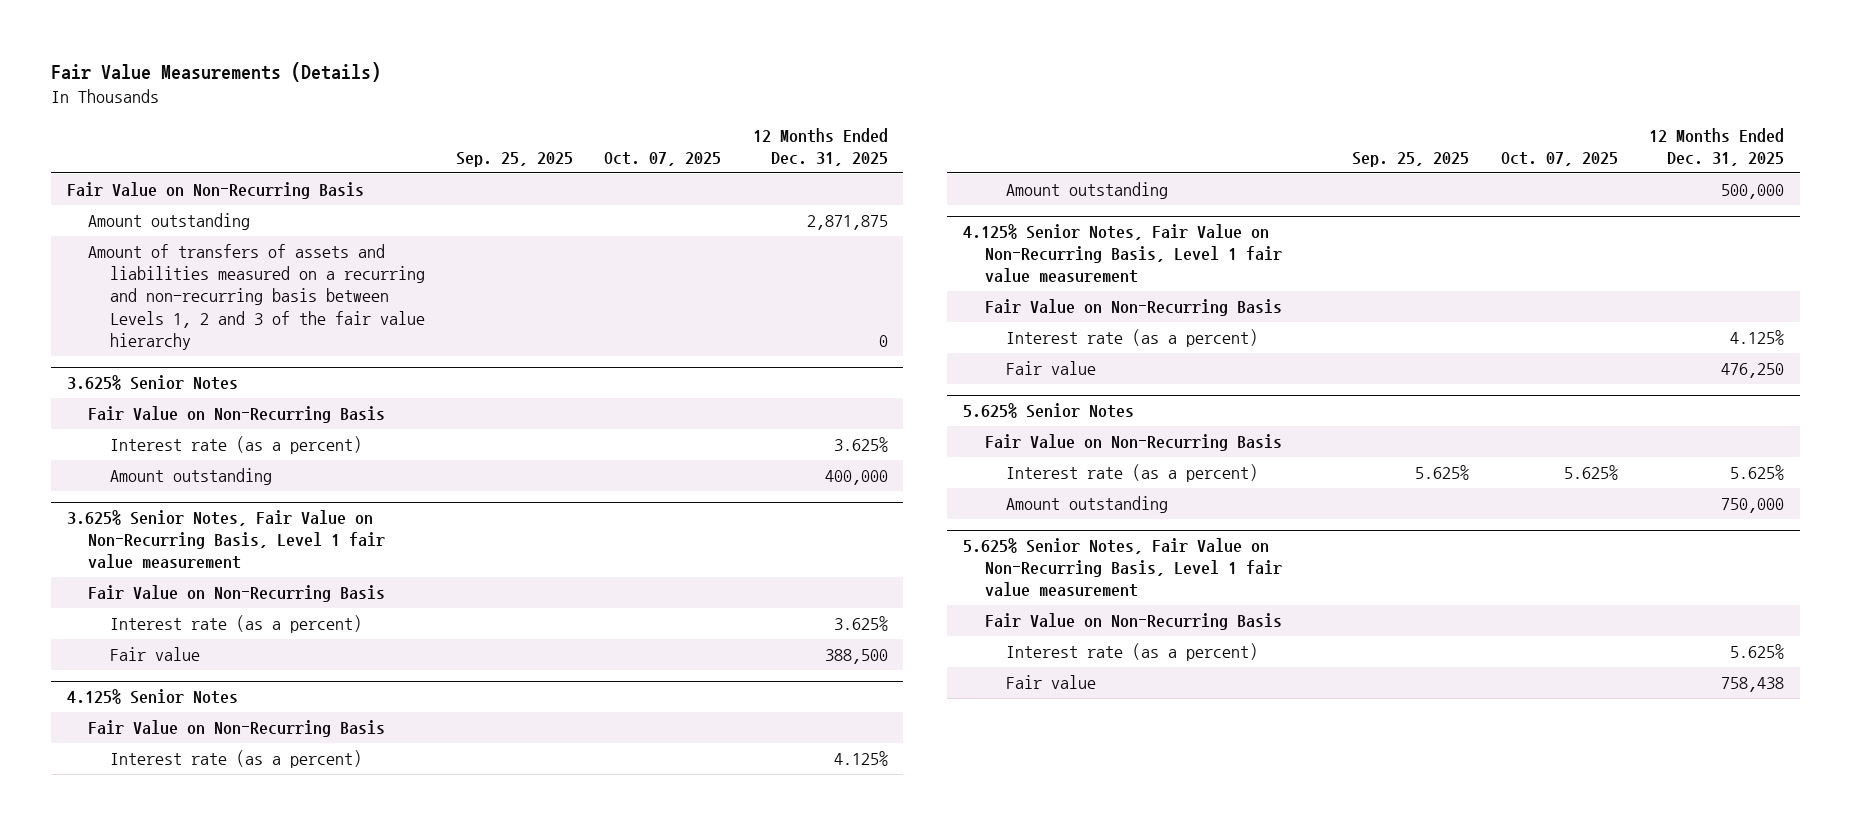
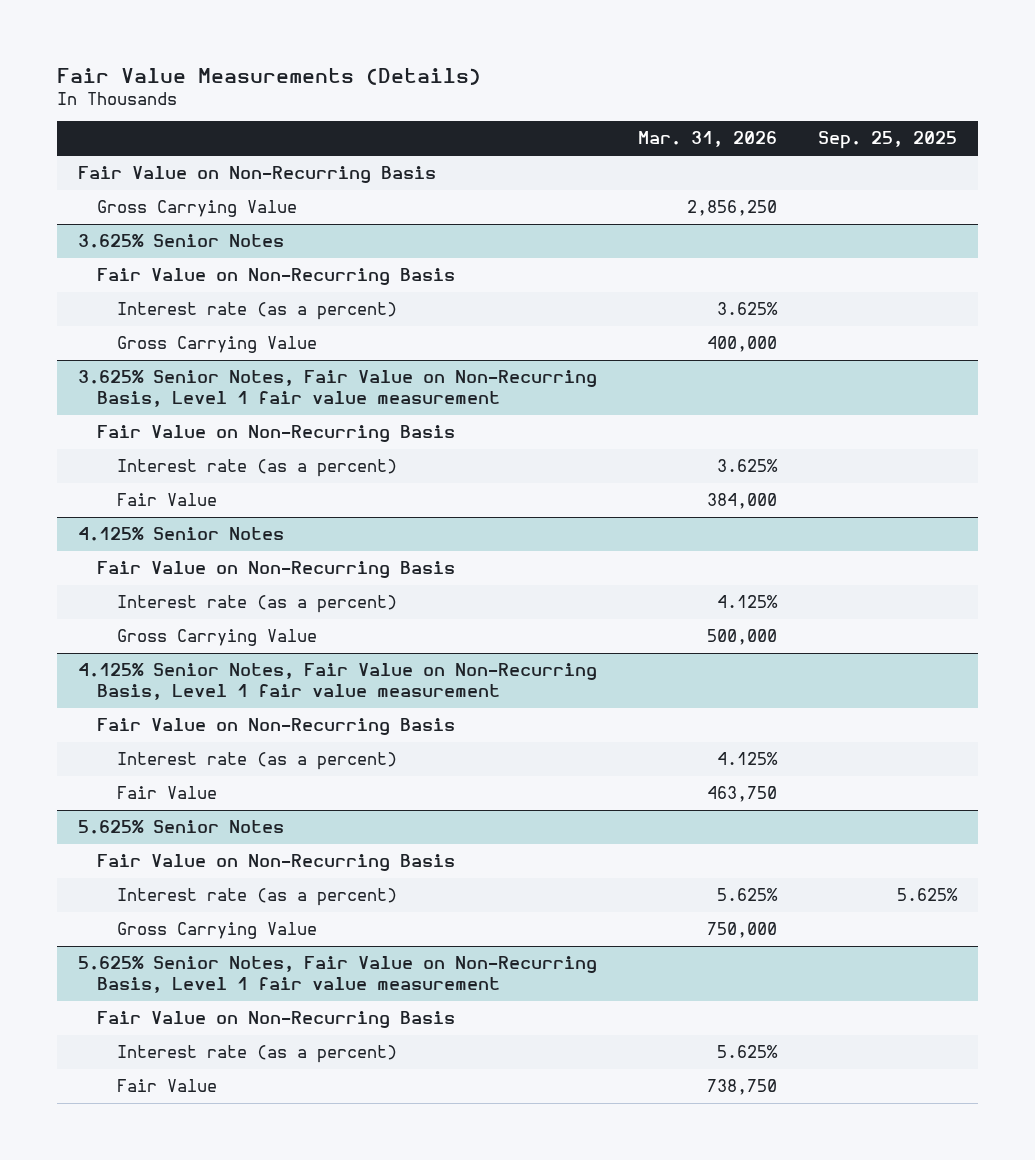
- | Sep. 25, 2025 | Oct. 07, 2025 | 12 Months Ended Dec. 31, 2025
+ | Mar. 31, 2026 | Sep. 25, 2025
- Amount outstanding | | | 2,871,875
- Amount of transfers of assets and liabilities measured on a recurring and non-recurring basis between Levels 1, 2 and 3 of the fair value hierarchy | | | 0
+ Gross Carrying Value | 2,856,250 |
@ 3.625% Senior Notes
- Amount outstanding | | | 400,000
+ Gross Carrying Value | 400,000 |
@ 3.625% Senior Notes, Fair Value on Non-Recurring Basis, Level 1 fair value measurement
- Fair value | | | 388,500
+ Fair Value | 384,000 |
@ 4.125% Senior Notes
- Amount outstanding | | | 500,000
+ Gross Carrying Value | 500,000 |
@ 4.125% Senior Notes, Fair Value on Non-Recurring Basis, Level 1 fair value measurement
- Fair value | | | 476,250
+ Fair Value | 463,750 |
@ 5.625% Senior Notes
- Amount outstanding | | | 750,000
+ Gross Carrying Value | 750,000 |
@ 5.625% Senior Notes, Fair Value on Non-Recurring Basis, Level 1 fair value measurement
- Fair value | | | 758,438
+ Fair Value | 738,750 |

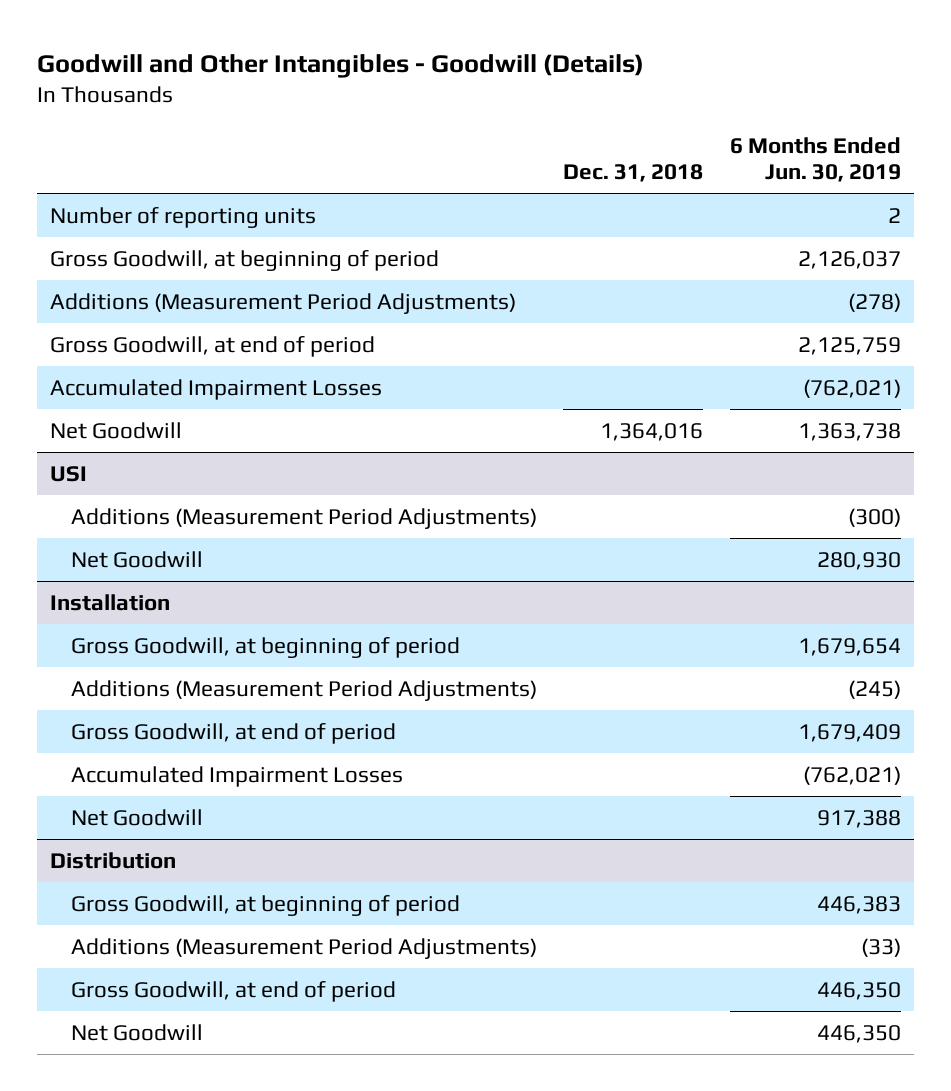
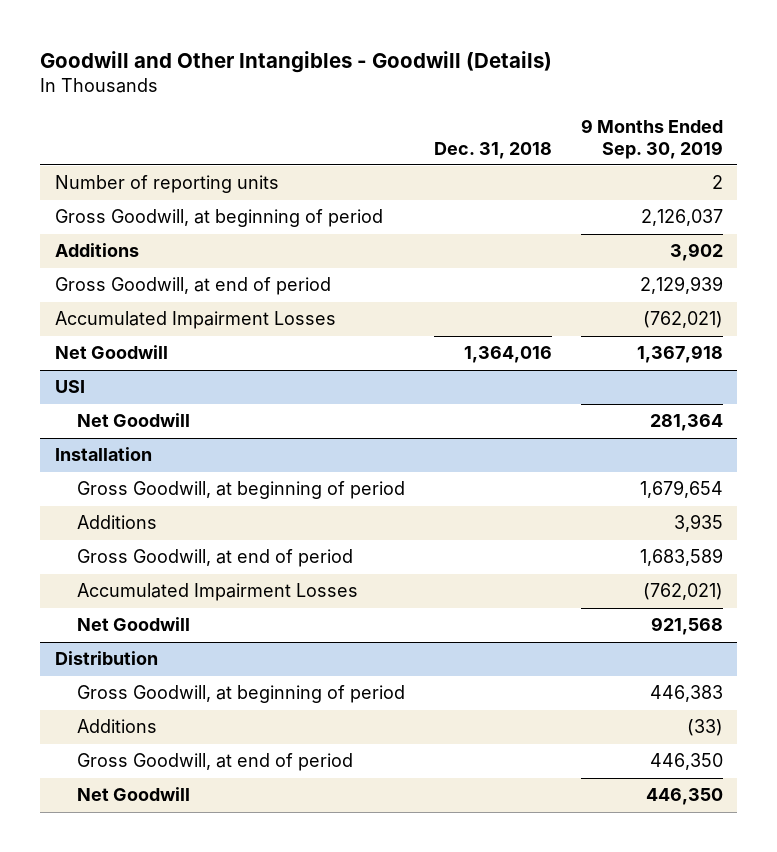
- | Dec. 31, 2018 | 6 Months Ended Jun. 30, 2019
+ | Dec. 31, 2018 | 9 Months Ended Sep. 30, 2019
- Additions (Measurement Period Adjustments) | | (278)
+ Additions | | 3,902
@ USI
- Additions (Measurement Period Adjustments) | | (300)
@ Installation
- Additions (Measurement Period Adjustments) | | (245)
+ Additions | | 3,935
@ Distribution
- Additions (Measurement Period Adjustments) | | (33)
+ Additions | | (33)

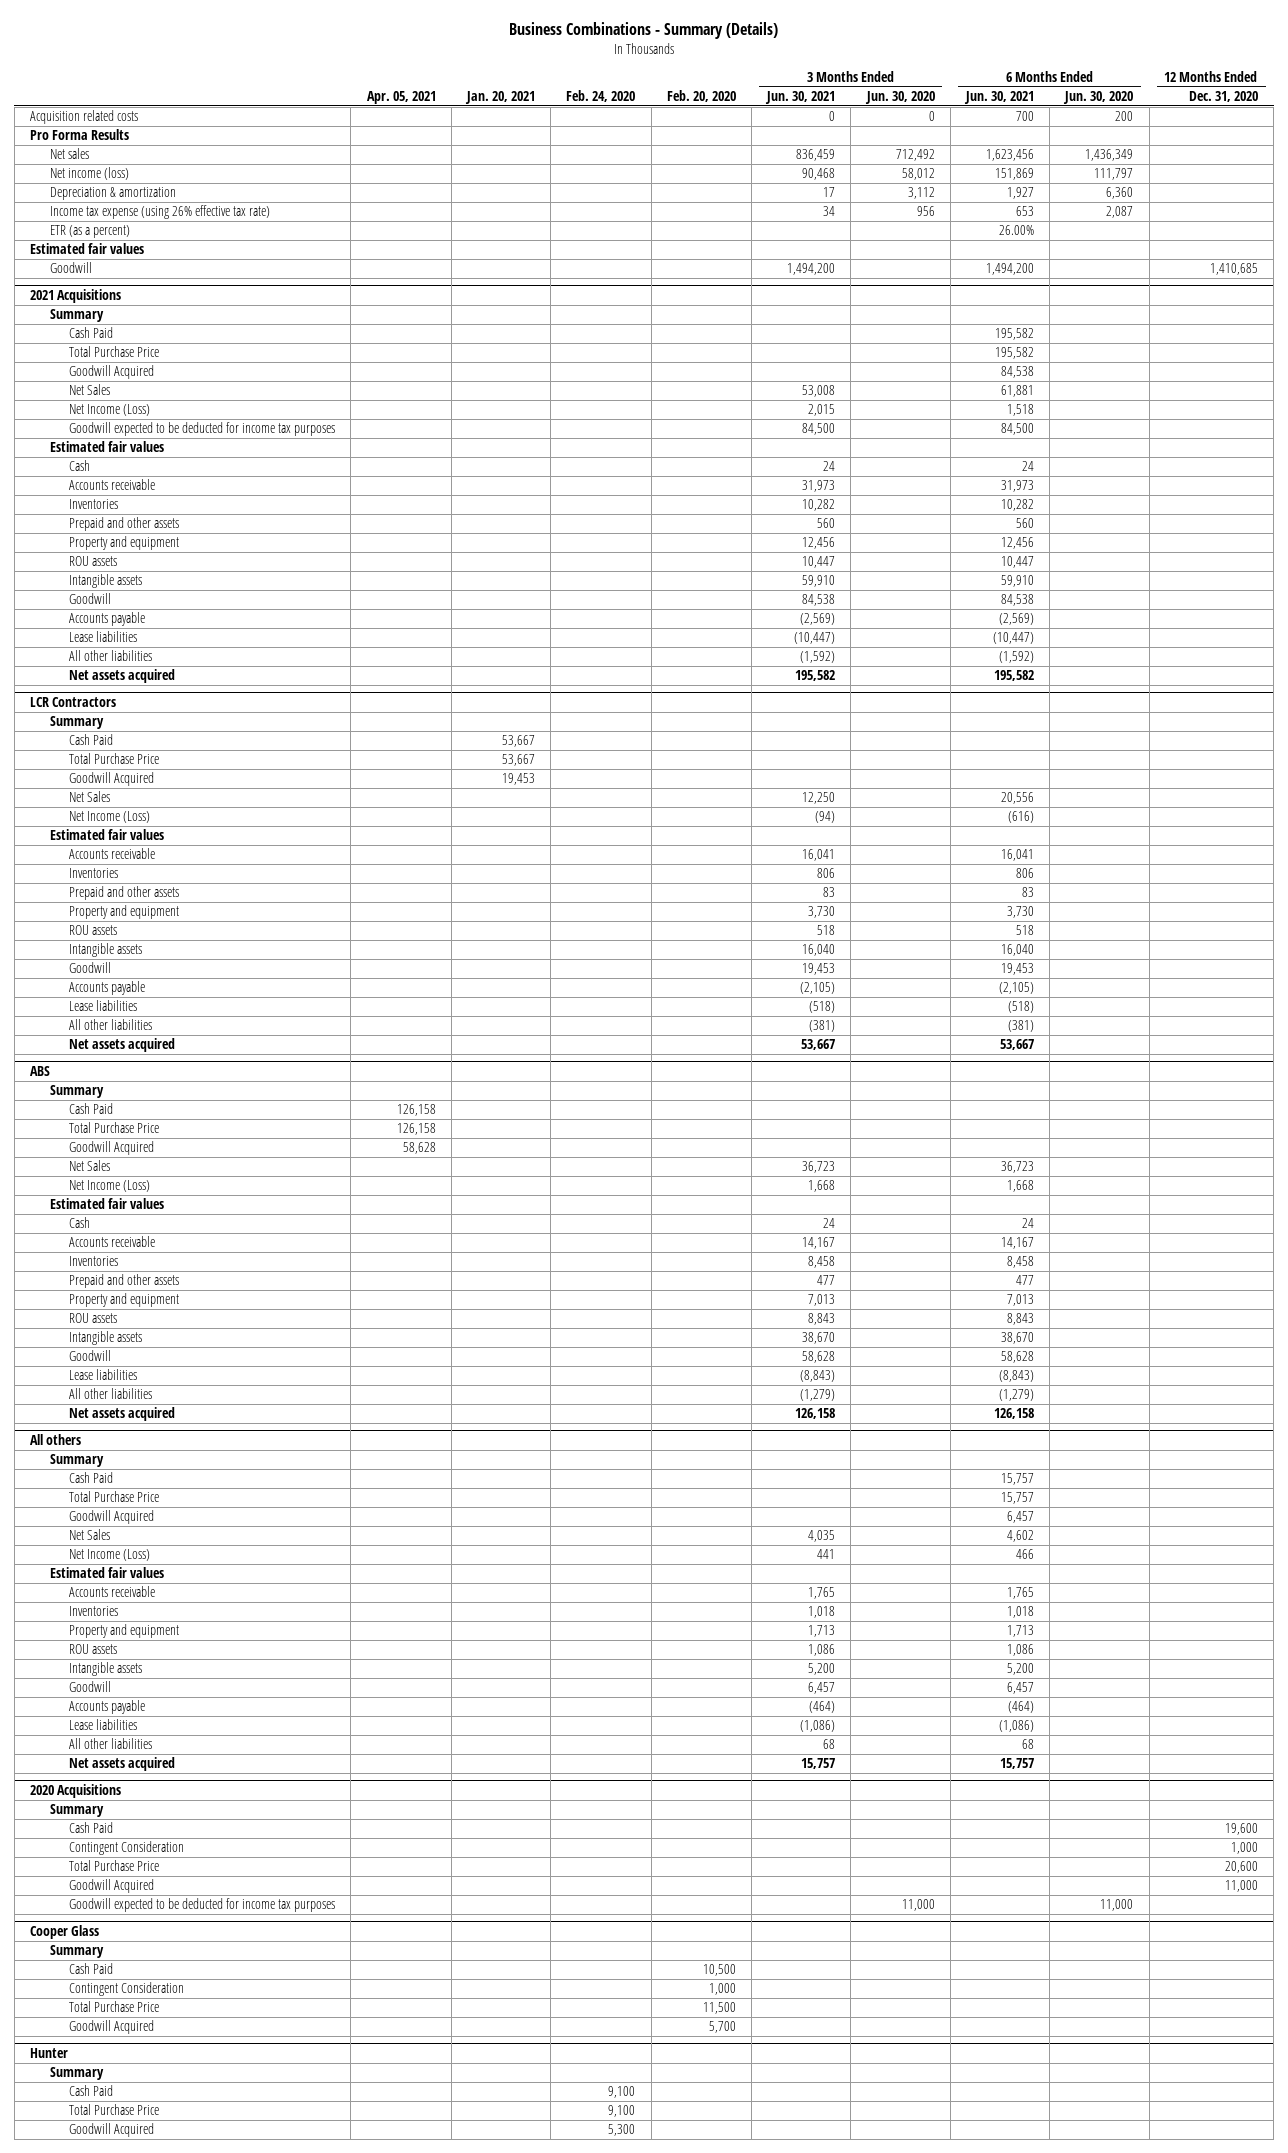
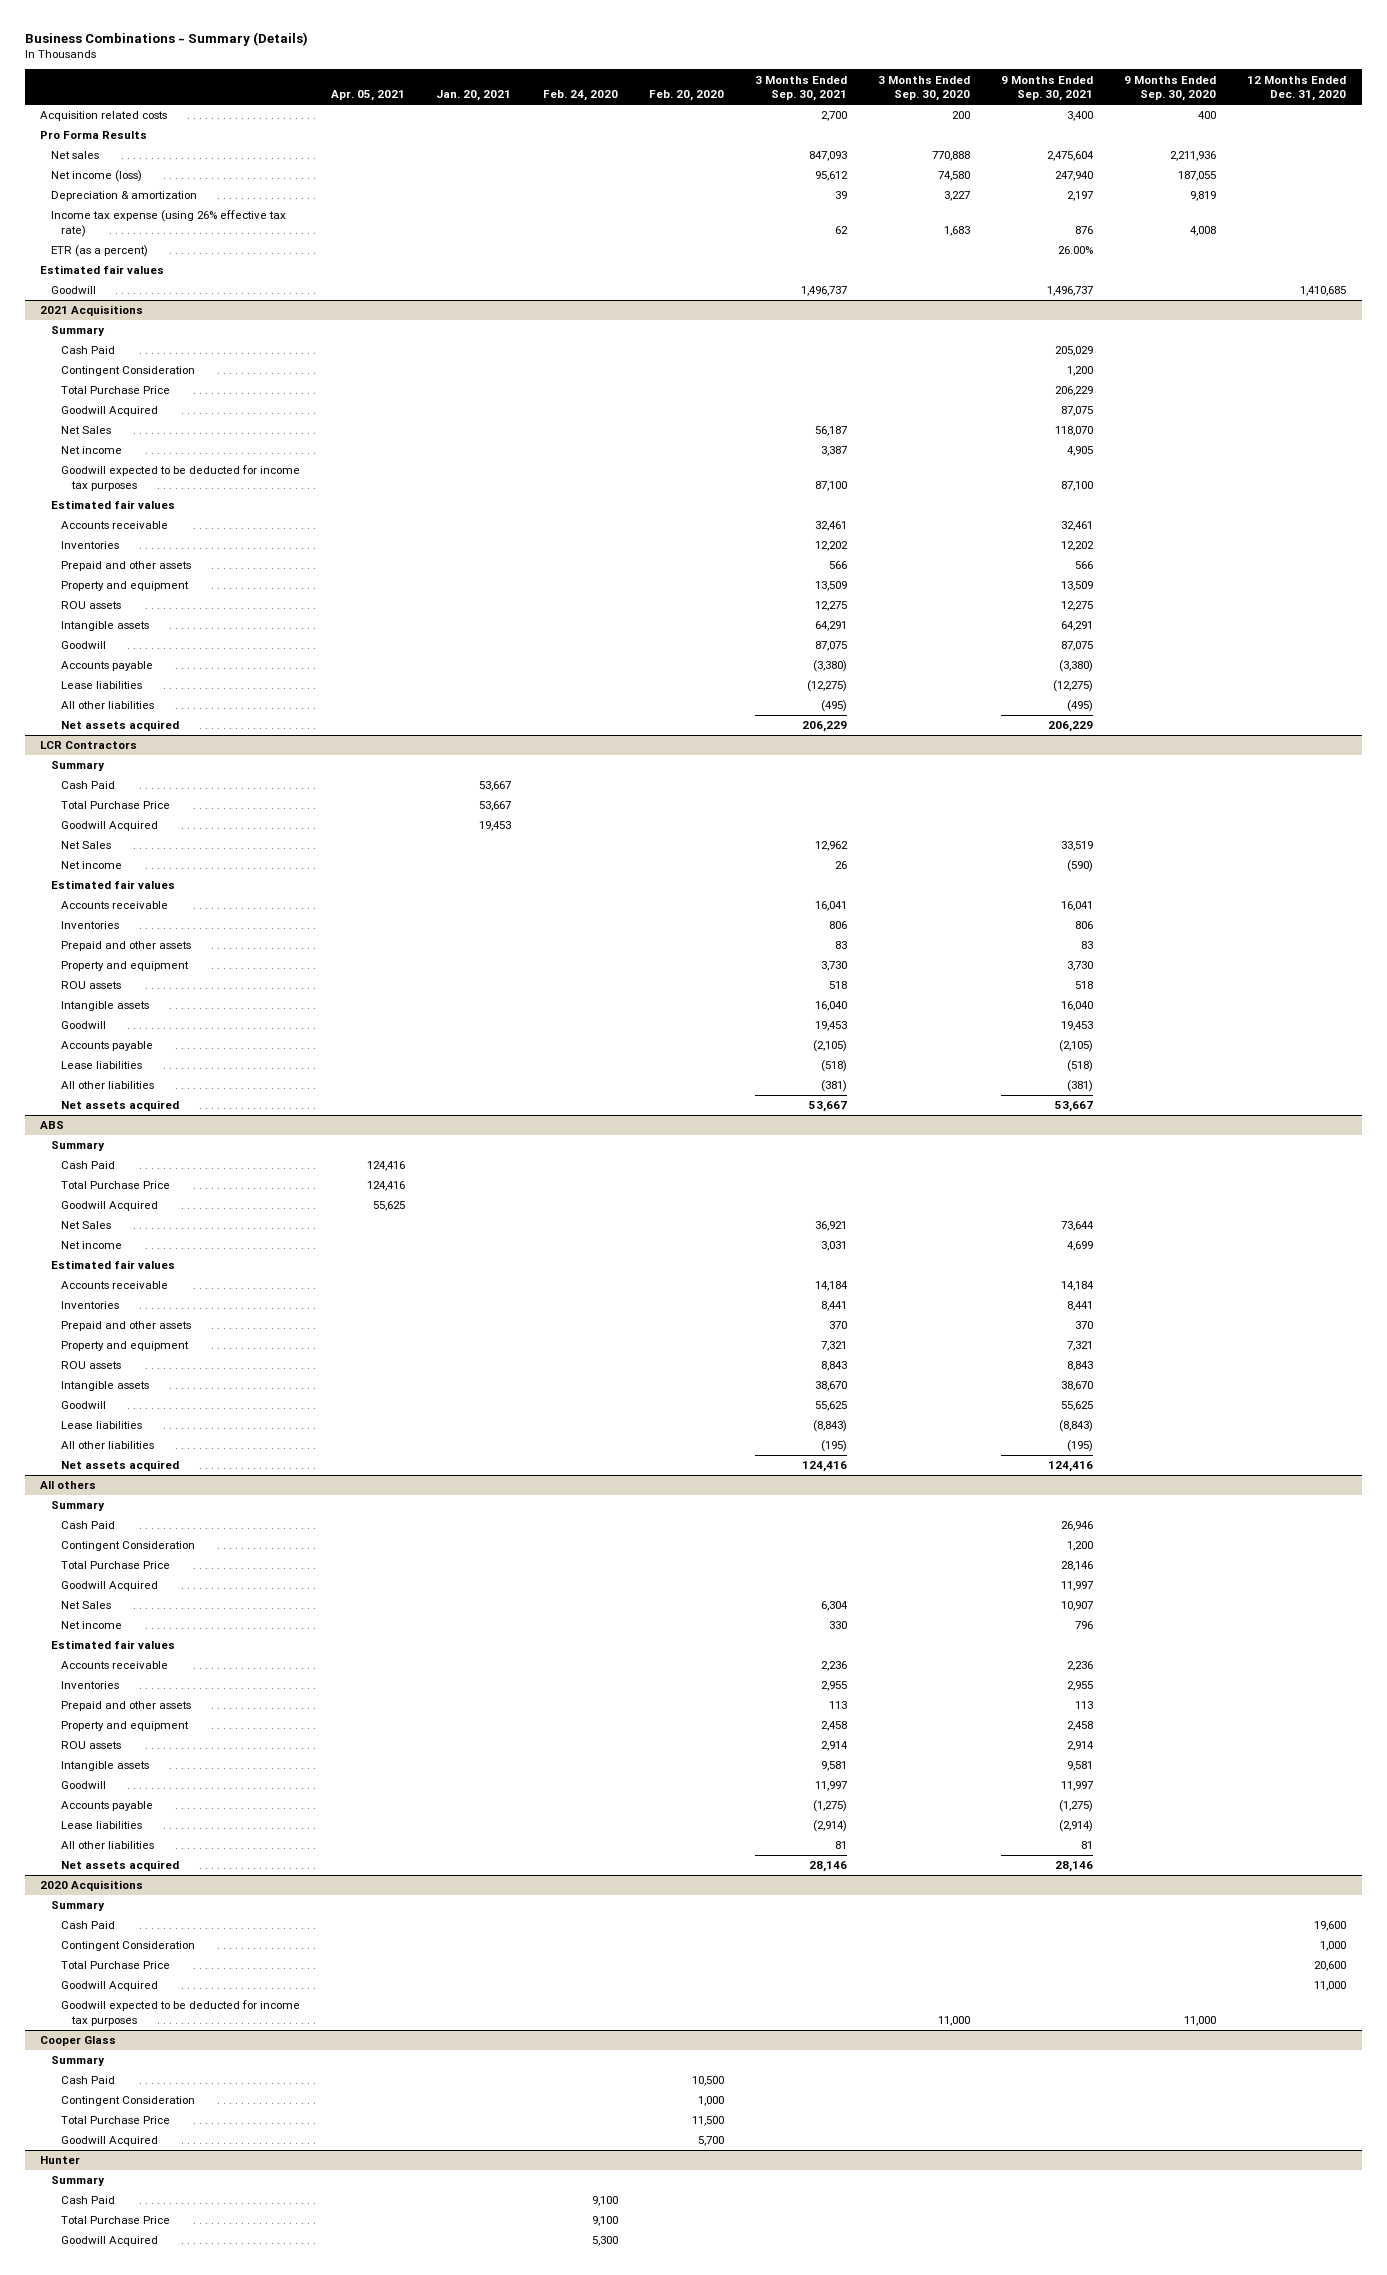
- | Apr. 05, 2021 | Jan. 20, 2021 | Feb. 24, 2020 | Feb. 20, 2020 | 3 Months Ended Jun. 30, 2021 | 3 Months Ended Jun. 30, 2020 | 6 Months Ended Jun. 30, 2021 | 6 Months Ended Jun. 30, 2020 | 12 Months Ended Dec. 31, 2020
+ | Apr. 05, 2021 | Jan. 20, 2021 | Feb. 24, 2020 | Feb. 20, 2020 | 3 Months Ended Sep. 30, 2021 | 3 Months Ended Sep. 30, 2020 | 9 Months Ended Sep. 30, 2021 | 9 Months Ended Sep. 30, 2020 | 12 Months Ended Dec. 31, 2020
@ 2021 Acquisitions
+ Contingent Consideration | | | | | | | 1,200 | |
- Net Income (Loss) | | | | | 2,015 | | 1,518 | |
+ Net income | | | | | 3,387 | | 4,905 | |
- Cash | | | | | 24 | | 24 | |
@ LCR Contractors
- Net Income (Loss) | | | | | (94) | | (616) | |
+ Net income | | | | | 26 | | (590) | |
@ ABS
- Cash Paid | 126,158 | | | | | | | |
- Total Purchase Price | 126,158 | | | | | | | |
- Goodwill Acquired | 58,628 | | | | | | | |
+ Cash Paid | 124,416 | | | | | | | |
+ Total Purchase Price | 124,416 | | | | | | | |
+ Goodwill Acquired | 55,625 | | | | | | | |
- Net Income (Loss) | | | | | 1,668 | | 1,668 | |
+ Net income | | | | | 3,031 | | 4,699 | |
- Cash | | | | | 24 | | 24 | |
@ All others
+ Contingent Consideration | | | | | | | 1,200 | |
- Net Income (Loss) | | | | | 441 | | 466 | |
+ Net income | | | | | 330 | | 796 | |
+ Prepaid and other assets | | | | | 113 | | 113 | |

